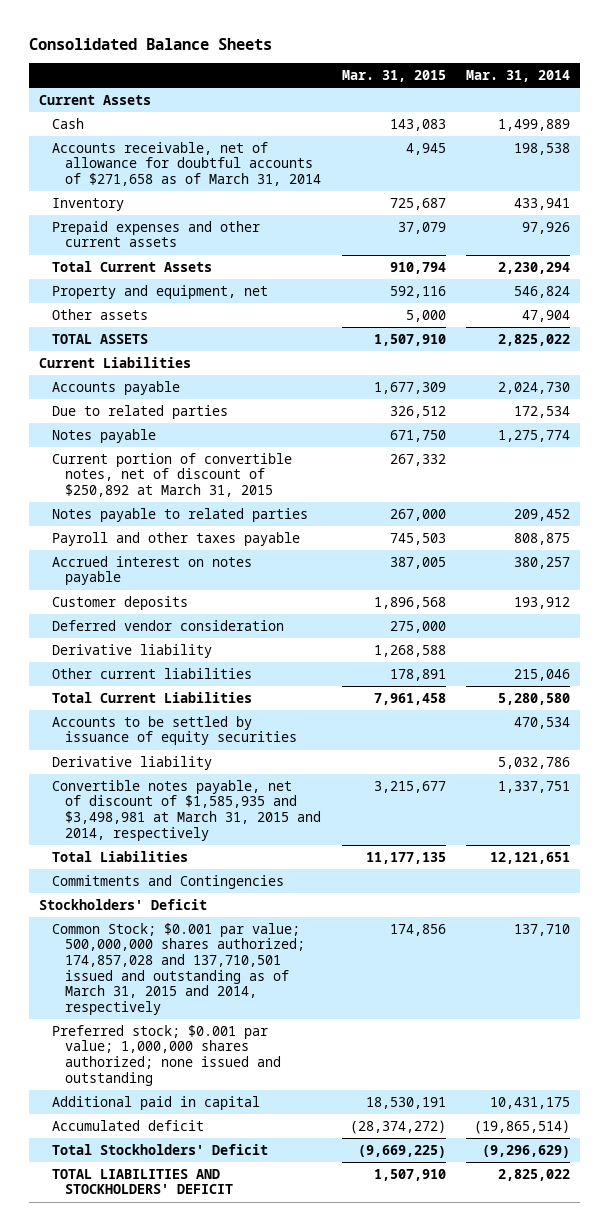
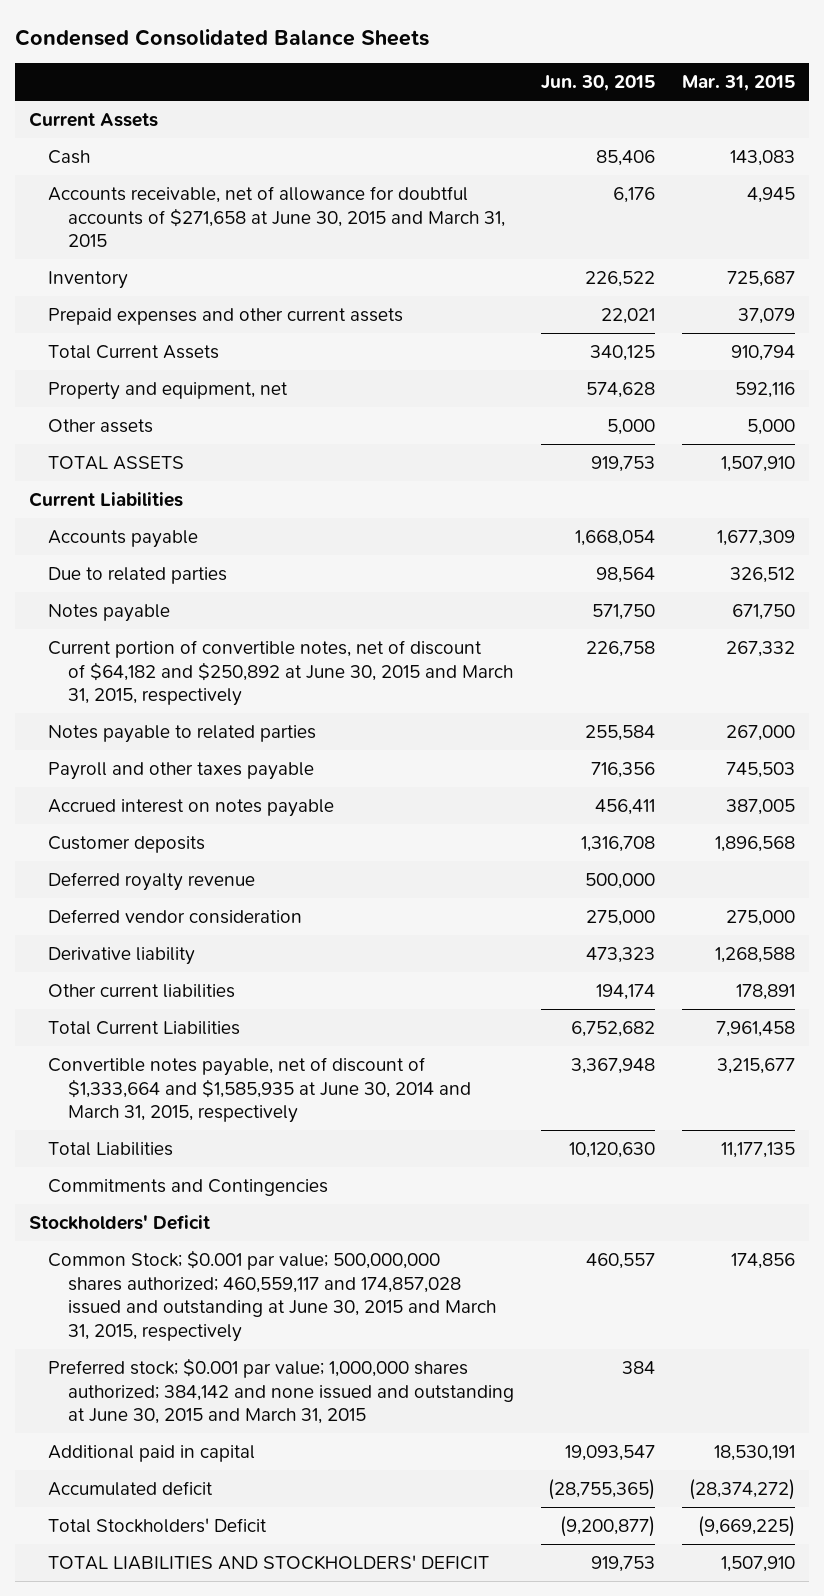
- Consolidated Balance Sheets
+ Condensed Consolidated Balance Sheets
- | Mar. 31, 2015 | Mar. 31, 2014
+ | Jun. 30, 2015 | Mar. 31, 2015
- Accounts receivable, net of allowance for doubtful accounts of $271,658 as of March 31, 2014 | 4,945 | 198,538
+ Accounts receivable, net of allowance for doubtful accounts of $271,658 at June 30, 2015 and March 31, 2015 | 6,176 | 4,945
- Current portion of convertible notes, net of discount of $250,892 at March 31, 2015 | 267,332 |
+ Current portion of convertible notes, net of discount of $64,182 and $250,892 at June 30, 2015 and March 31, 2015, respectively | 226,758 | 267,332
+ Deferred royalty revenue | 500,000 |
- Accounts to be settled by issuance of equity securities | | 470,534
- Derivative liability | | 5,032,786
- Convertible notes payable, net of discount of $1,585,935 and $3,498,981 at March 31, 2015 and 2014, respectively | 3,215,677 | 1,337,751
+ Convertible notes payable, net of discount of $1,333,664 and $1,585,935 at June 30, 2014 and March 31, 2015, respectively | 3,367,948 | 3,215,677
- Common Stock; $0.001 par value; 500,000,000 shares authorized; 174,857,028 and 137,710,501 issued and outstanding as of March 31, 2015 and 2014, respectively | 174,856 | 137,710
- Preferred stock; $0.001 par value; 1,000,000 shares authorized; none issued and outstanding
+ Common Stock; $0.001 par value; 500,000,000 shares authorized; 460,559,117 and 174,857,028 issued and outstanding at June 30, 2015 and March 31, 2015, respectively | 460,557 | 174,856
+ Preferred stock; $0.001 par value; 1,000,000 shares authorized; 384,142 and none issued and outstanding at June 30, 2015 and March 31, 2015 | 384 |

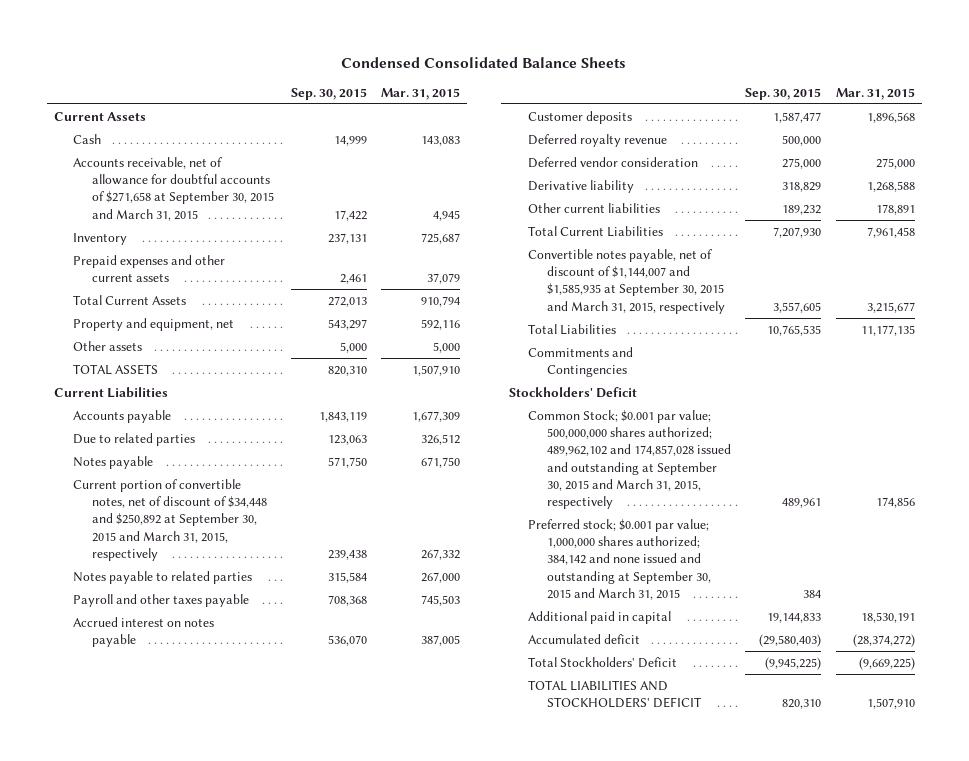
- | Jun. 30, 2015 | Mar. 31, 2015
+ | Sep. 30, 2015 | Mar. 31, 2015
- Accounts receivable, net of allowance for doubtful accounts of $271,658 at June 30, 2015 and March 31, 2015 | 6,176 | 4,945
+ Accounts receivable, net of allowance for doubtful accounts of $271,658 at September 30, 2015 and March 31, 2015 | 17,422 | 4,945
- Current portion of convertible notes, net of discount of $64,182 and $250,892 at June 30, 2015 and March 31, 2015, respectively | 226,758 | 267,332
+ Current portion of convertible notes, net of discount of $34,448 and $250,892 at September 30, 2015 and March 31, 2015, respectively | 239,438 | 267,332
- Convertible notes payable, net of discount of $1,333,664 and $1,585,935 at June 30, 2014 and March 31, 2015, respectively | 3,367,948 | 3,215,677
+ Convertible notes payable, net of discount of $1,144,007 and $1,585,935 at September 30, 2015 and March 31, 2015, respectively | 3,557,605 | 3,215,677
- Common Stock; $0.001 par value; 500,000,000 shares authorized; 460,559,117 and 174,857,028 issued and outstanding at June 30, 2015 and March 31, 2015, respectively | 460,557 | 174,856
- Preferred stock; $0.001 par value; 1,000,000 shares authorized; 384,142 and none issued and outstanding at June 30, 2015 and March 31, 2015 | 384 |
+ Common Stock; $0.001 par value; 500,000,000 shares authorized; 489,962,102 and 174,857,028 issued and outstanding at September 30, 2015 and March 31, 2015, respectively | 489,961 | 174,856
+ Preferred stock; $0.001 par value; 1,000,000 shares authorized; 384,142 and none issued and outstanding at September 30, 2015 and March 31, 2015 | 384 |

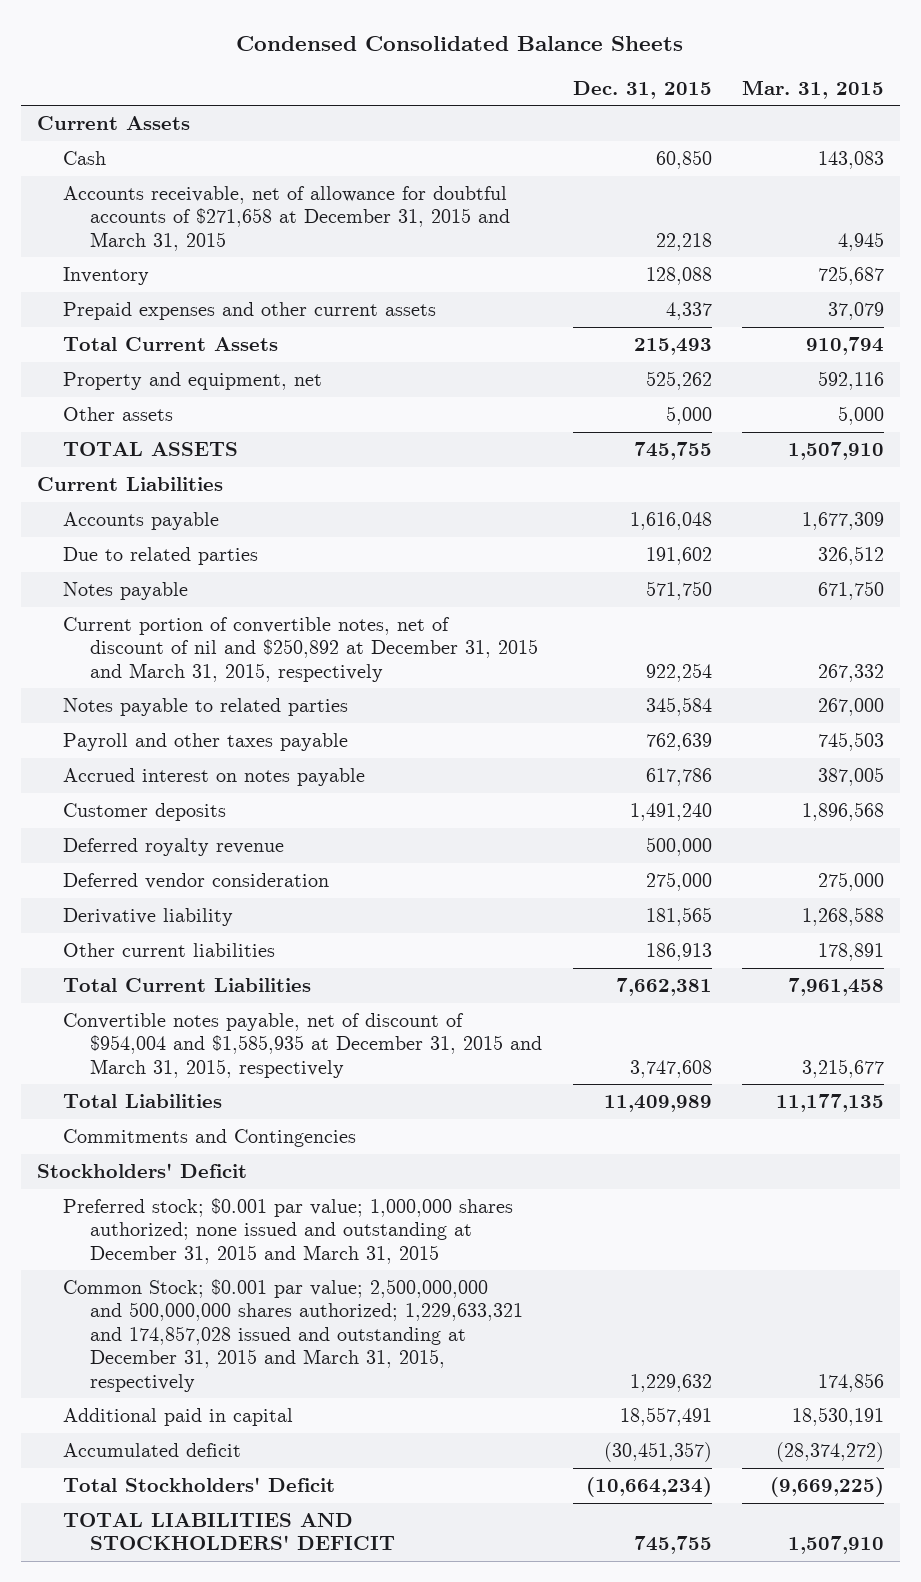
- | Sep. 30, 2015 | Mar. 31, 2015
+ | Dec. 31, 2015 | Mar. 31, 2015
- Accounts receivable, net of allowance for doubtful accounts of $271,658 at September 30, 2015 and March 31, 2015 | 17,422 | 4,945
+ Accounts receivable, net of allowance for doubtful accounts of $271,658 at December 31, 2015 and March 31, 2015 | 22,218 | 4,945
- Current portion of convertible notes, net of discount of $34,448 and $250,892 at September 30, 2015 and March 31, 2015, respectively | 239,438 | 267,332
+ Current portion of convertible notes, net of discount of nil and $250,892 at December 31, 2015 and March 31, 2015, respectively | 922,254 | 267,332
- Convertible notes payable, net of discount of $1,144,007 and $1,585,935 at September 30, 2015 and March 31, 2015, respectively | 3,557,605 | 3,215,677
+ Convertible notes payable, net of discount of $954,004 and $1,585,935 at December 31, 2015 and March 31, 2015, respectively | 3,747,608 | 3,215,677
- Common Stock; $0.001 par value; 500,000,000 shares authorized; 489,962,102 and 174,857,028 issued and outstanding at September 30, 2015 and March 31, 2015, respectively | 489,961 | 174,856
- Preferred stock; $0.001 par value; 1,000,000 shares authorized; 384,142 and none issued and outstanding at September 30, 2015 and March 31, 2015 | 384 |
+ Preferred stock; $0.001 par value; 1,000,000 shares authorized; none issued and outstanding at December 31, 2015 and March 31, 2015
+ Common Stock; $0.001 par value; 2,500,000,000 and 500,000,000 shares authorized; 1,229,633,321 and 174,857,028 issued and outstanding at December 31, 2015 and March 31, 2015, respectively | 1,229,632 | 174,856

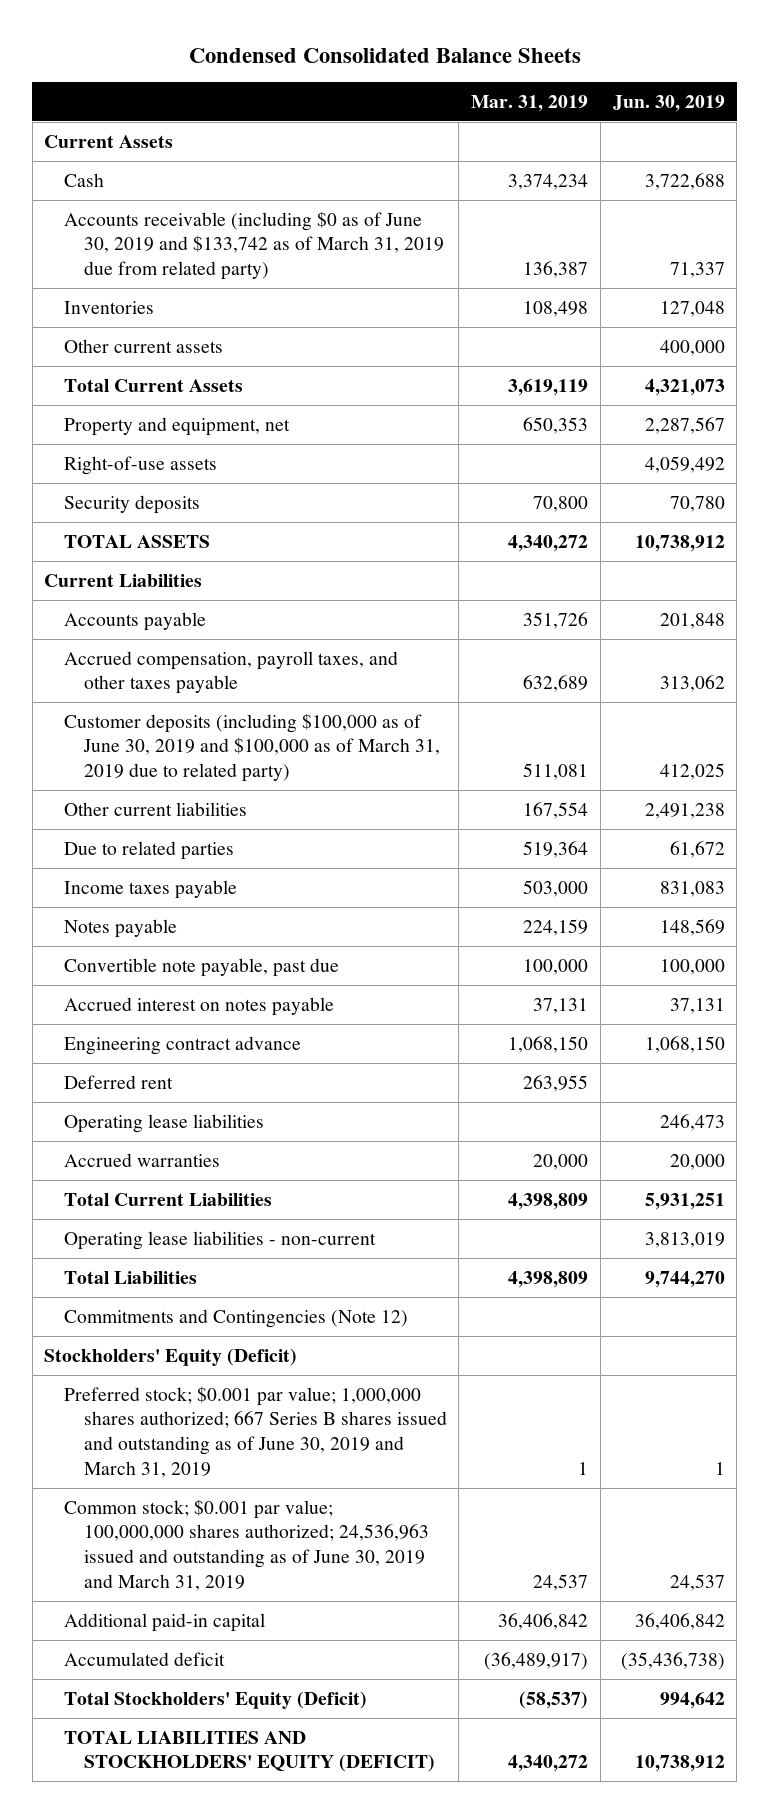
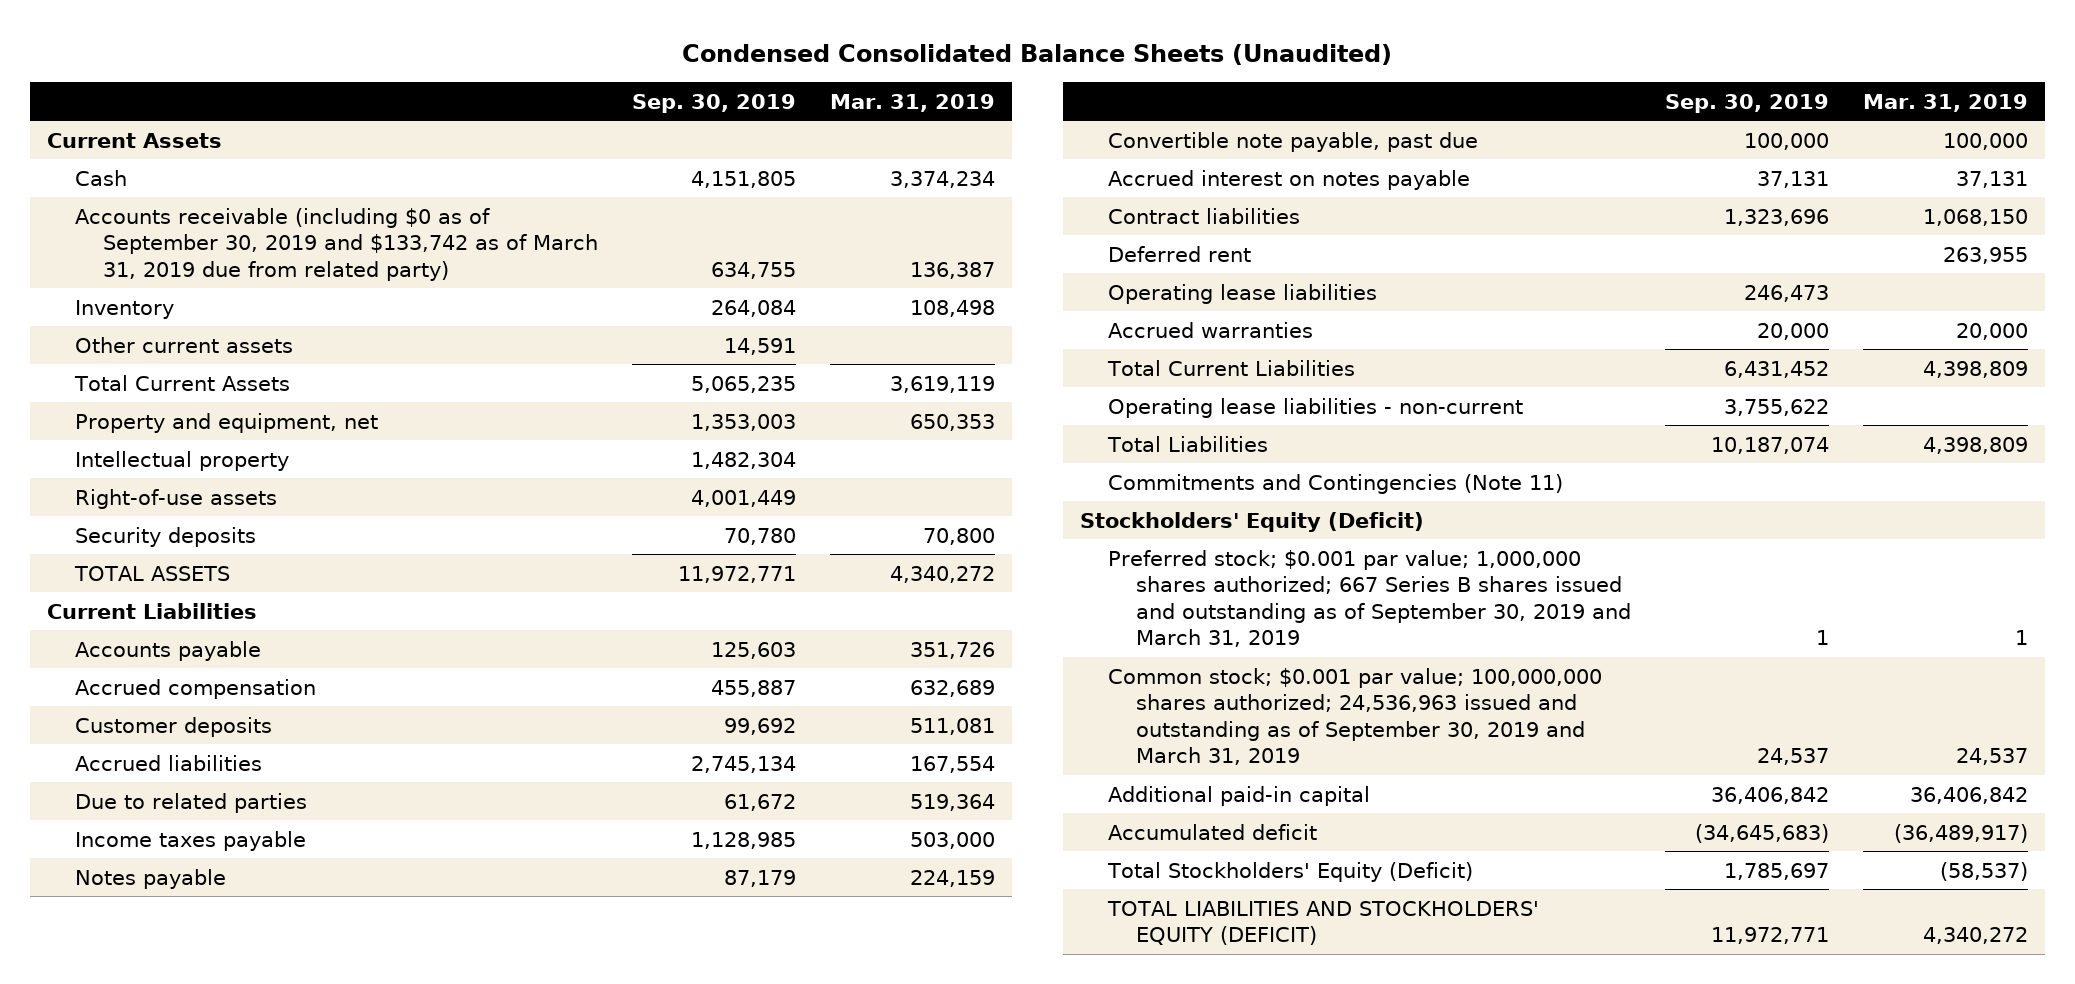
- Condensed Consolidated Balance Sheets
+ Condensed Consolidated Balance Sheets (Unaudited)
- | Mar. 31, 2019 | Jun. 30, 2019
+ | Sep. 30, 2019 | Mar. 31, 2019
- Accounts receivable (including $0 as of June 30, 2019 and $133,742 as of March 31, 2019 due from related party) | 136,387 | 71,337
- Inventories | 108,498 | 127,048
+ Accounts receivable (including $0 as of September 30, 2019 and $133,742 as of March 31, 2019 due from related party) | 634,755 | 136,387
+ Inventory | 264,084 | 108,498
+ Intellectual property | 1,482,304 |
- Accrued compensation, payroll taxes, and other taxes payable | 632,689 | 313,062
- Customer deposits (including $100,000 as of June 30, 2019 and $100,000 as of March 31, 2019 due to related party) | 511,081 | 412,025
- Other current liabilities | 167,554 | 2,491,238
+ Accrued compensation | 455,887 | 632,689
+ Customer deposits | 99,692 | 511,081
+ Accrued liabilities | 2,745,134 | 167,554
- Engineering contract advance | 1,068,150 | 1,068,150
+ Contract liabilities | 1,323,696 | 1,068,150
- Commitments and Contingencies (Note 12)
+ Commitments and Contingencies (Note 11)
- Preferred stock; $0.001 par value; 1,000,000 shares authorized; 667 Series B shares issued and outstanding as of June 30, 2019 and March 31, 2019 | 1 | 1
- Common stock; $0.001 par value; 100,000,000 shares authorized; 24,536,963 issued and outstanding as of June 30, 2019 and March 31, 2019 | 24,537 | 24,537
+ Preferred stock; $0.001 par value; 1,000,000 shares authorized; 667 Series B shares issued and outstanding as of September 30, 2019 and March 31, 2019 | 1 | 1
+ Common stock; $0.001 par value; 100,000,000 shares authorized; 24,536,963 issued and outstanding as of September 30, 2019 and March 31, 2019 | 24,537 | 24,537

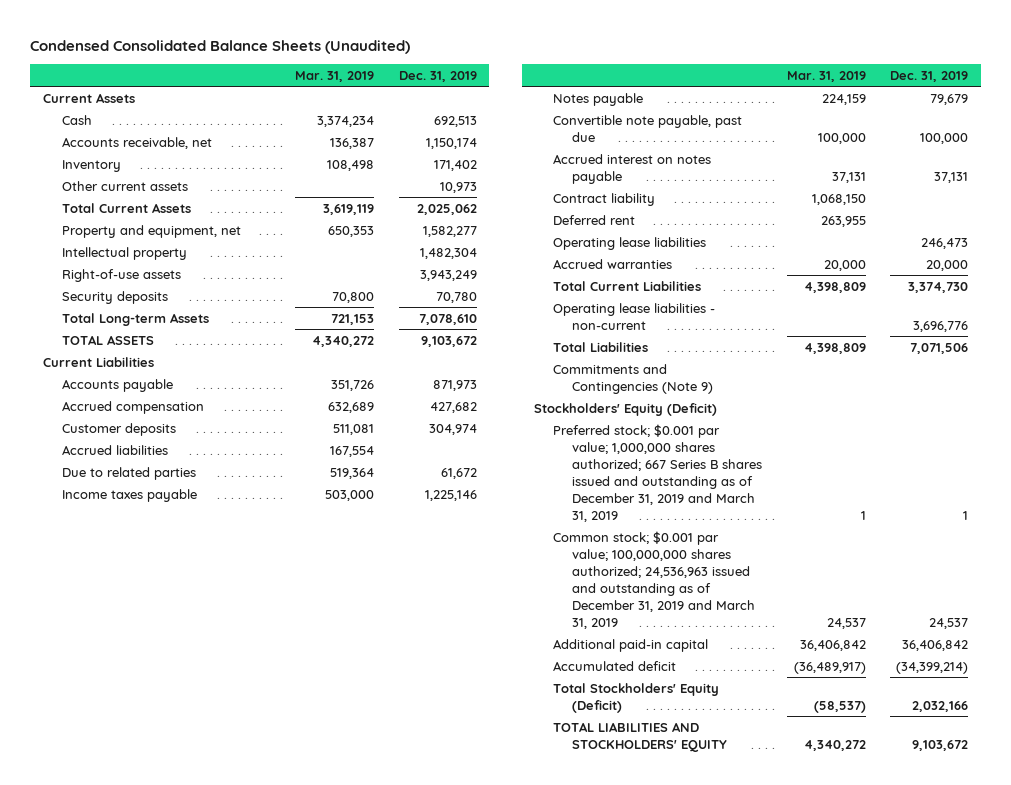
- | Sep. 30, 2019 | Mar. 31, 2019
+ | Mar. 31, 2019 | Dec. 31, 2019
- Accounts receivable (including $0 as of September 30, 2019 and $133,742 as of March 31, 2019 due from related party) | 634,755 | 136,387
+ Accounts receivable, net | 136,387 | 1,150,174
+ Total Long-term Assets | 721,153 | 7,078,610
- Contract liabilities | 1,323,696 | 1,068,150
+ Contract liability | 1,068,150 |
- Commitments and Contingencies (Note 11)
+ Commitments and Contingencies (Note 9)
- Preferred stock; $0.001 par value; 1,000,000 shares authorized; 667 Series B shares issued and outstanding as of September 30, 2019 and March 31, 2019 | 1 | 1
- Common stock; $0.001 par value; 100,000,000 shares authorized; 24,536,963 issued and outstanding as of September 30, 2019 and March 31, 2019 | 24,537 | 24,537
+ Preferred stock; $0.001 par value; 1,000,000 shares authorized; 667 Series B shares issued and outstanding as of December 31, 2019 and March 31, 2019 | 1 | 1
+ Common stock; $0.001 par value; 100,000,000 shares authorized; 24,536,963 issued and outstanding as of December 31, 2019 and March 31, 2019 | 24,537 | 24,537
- TOTAL LIABILITIES AND STOCKHOLDERS' EQUITY (DEFICIT) | 11,972,771 | 4,340,272
+ TOTAL LIABILITIES AND STOCKHOLDERS' EQUITY | 4,340,272 | 9,103,672

